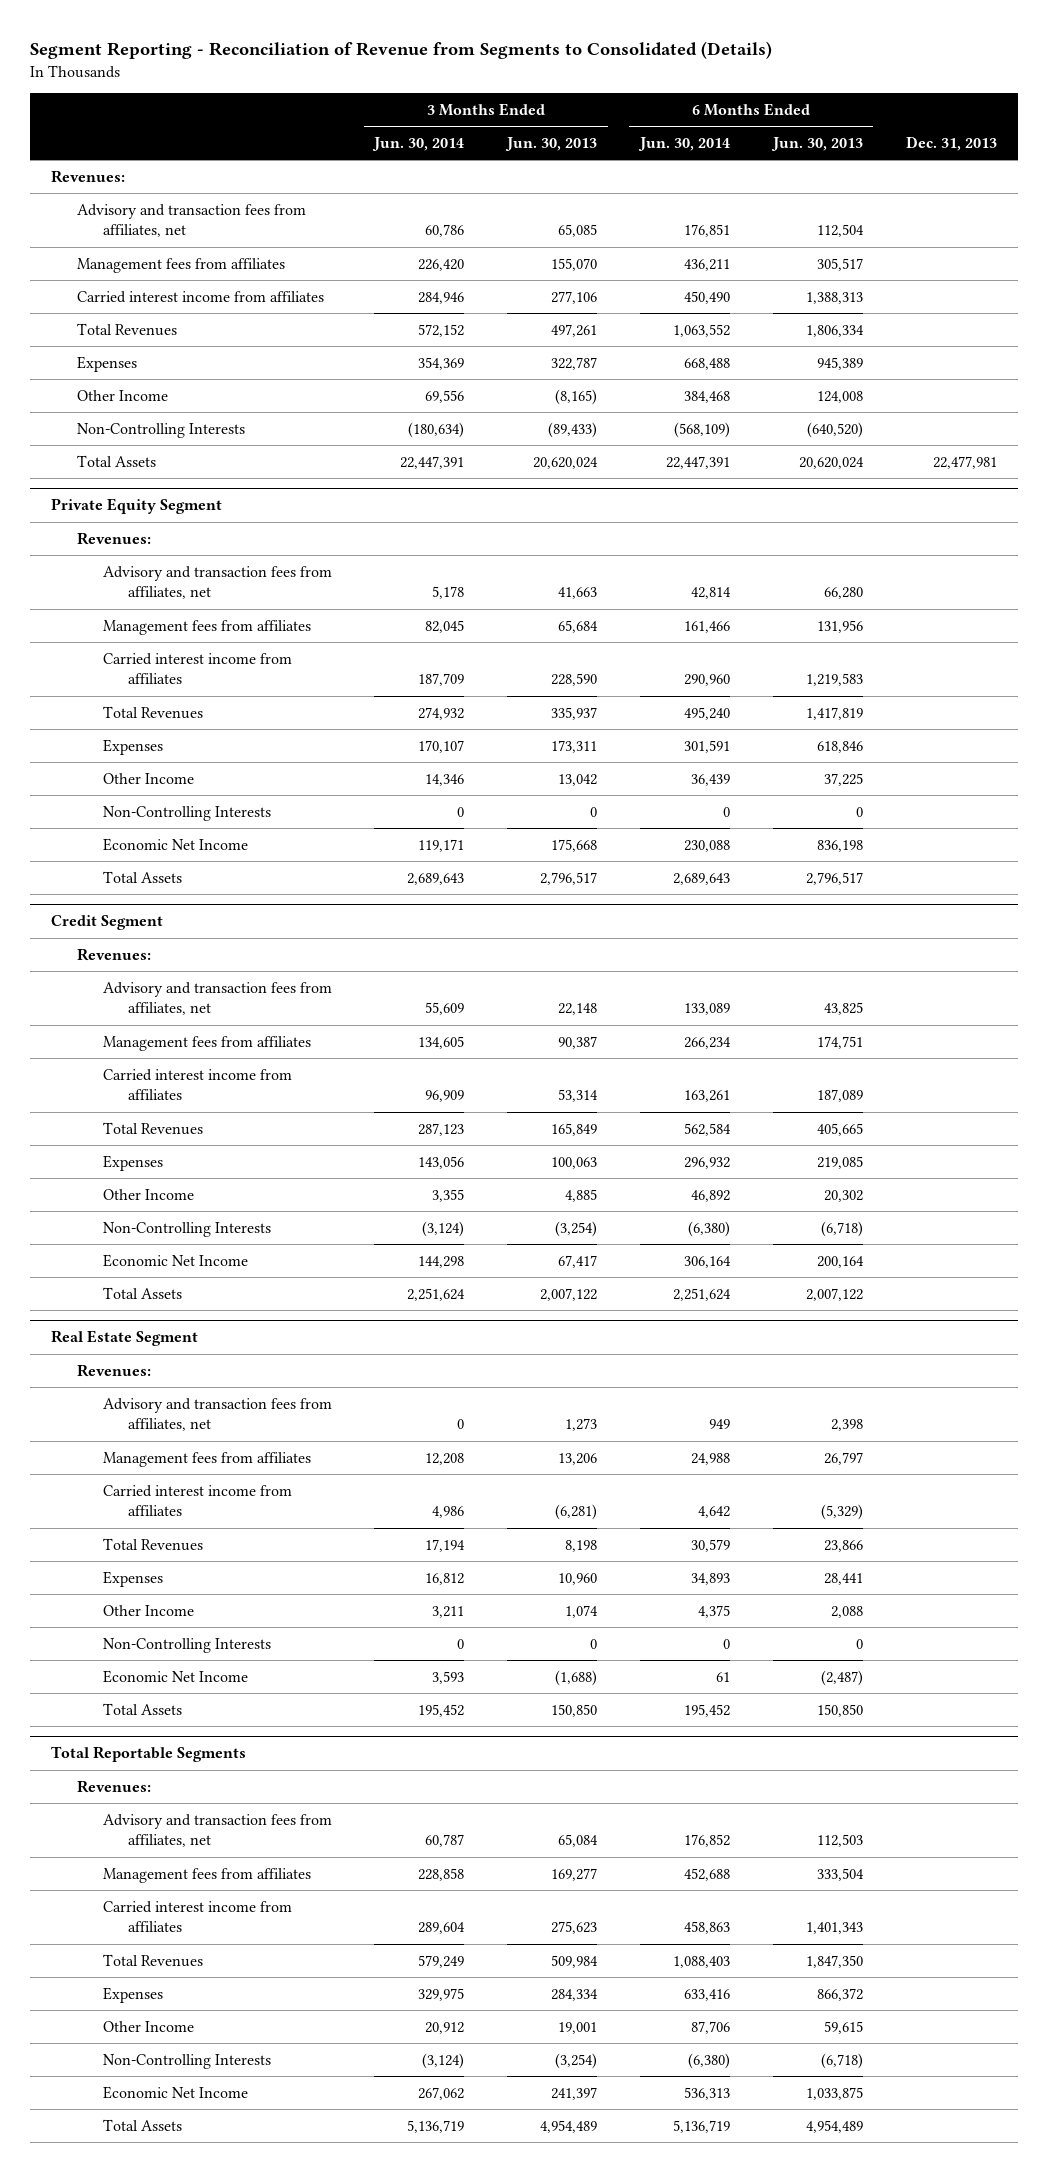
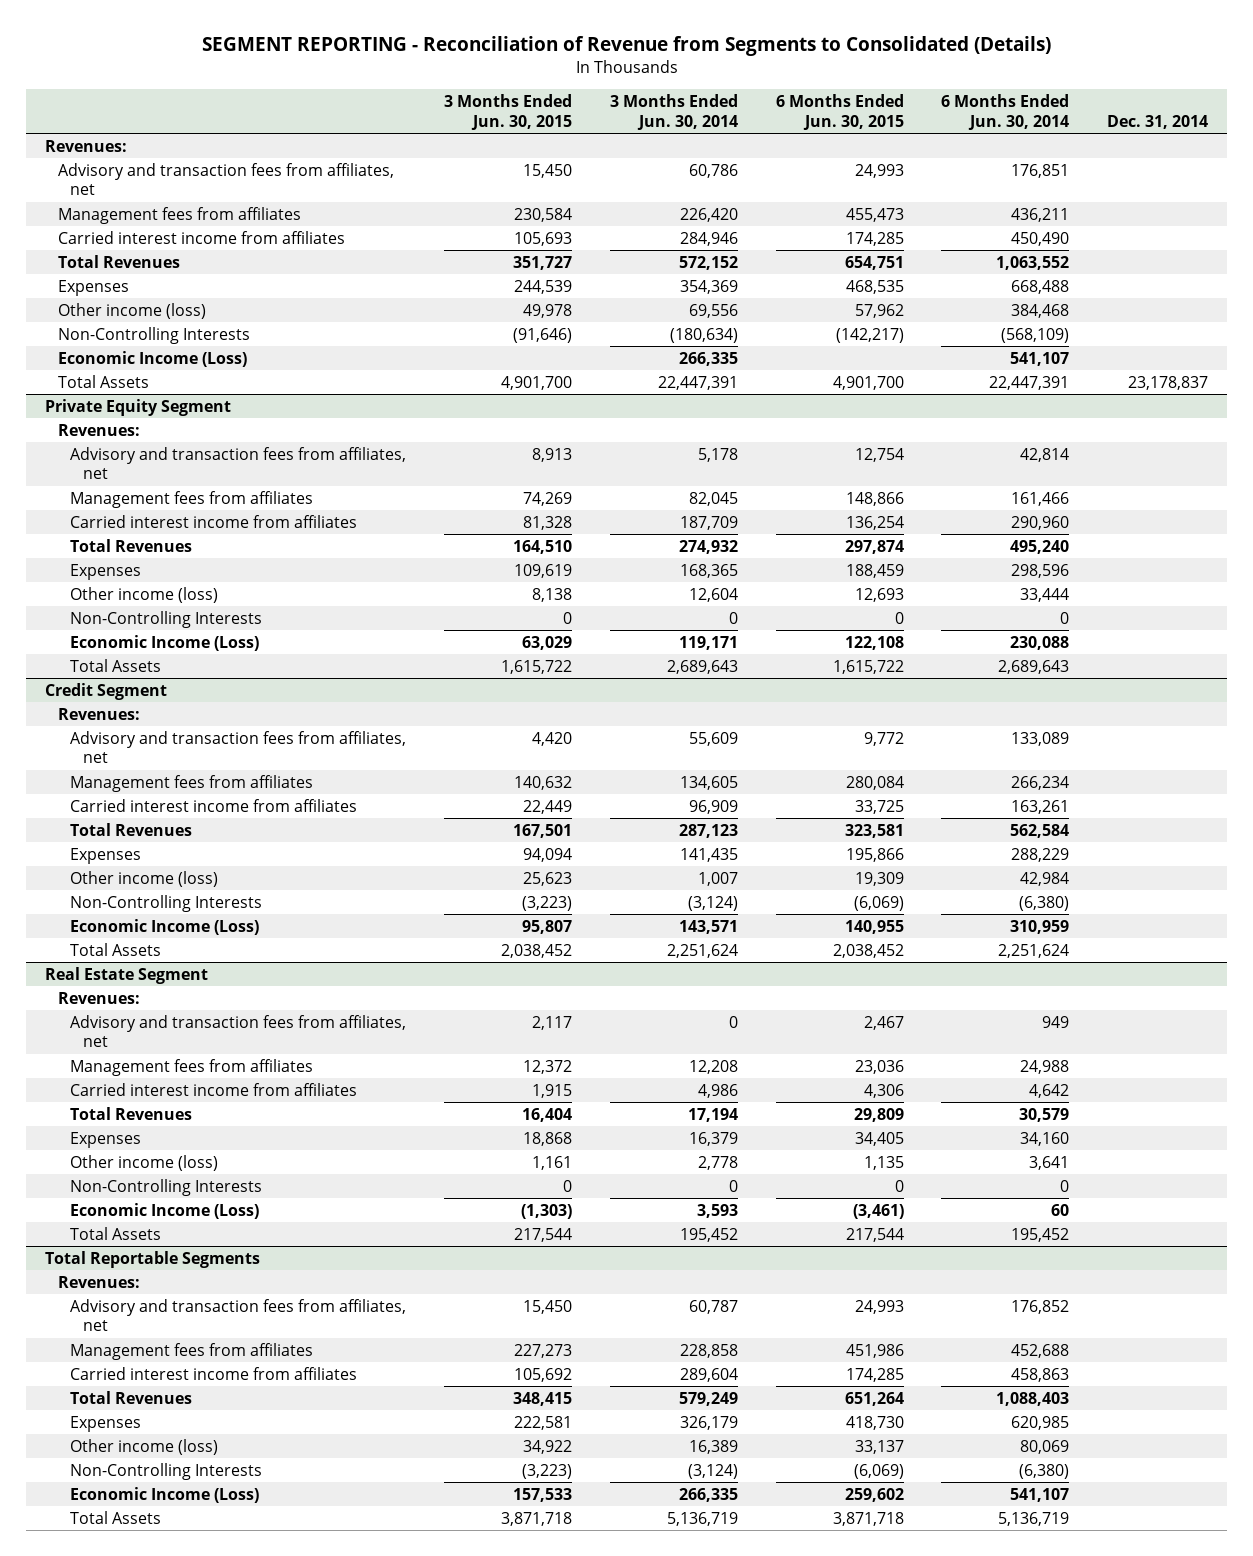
- Segment Reporting - Reconciliation of Revenue from Segments to Consolidated (Details)
+ SEGMENT REPORTING - Reconciliation of Revenue from Segments to Consolidated (Details)
- | 3 Months Ended Jun. 30, 2014 | 3 Months Ended Jun. 30, 2013 | 6 Months Ended Jun. 30, 2014 | 6 Months Ended Jun. 30, 2013 | Dec. 31, 2013
+ | 3 Months Ended Jun. 30, 2015 | 3 Months Ended Jun. 30, 2014 | 6 Months Ended Jun. 30, 2015 | 6 Months Ended Jun. 30, 2014 | Dec. 31, 2014
- Other Income | 69,556 | (8,165) | 384,468 | 124,008 |
+ Other income (loss) | 49,978 | 69,556 | 57,962 | 384,468 |
+ Economic Income (Loss) | | 266,335 | | 541,107 |
@ Private Equity Segment
- Expenses | 170,107 | 173,311 | 301,591 | 618,846 |
- Other Income | 14,346 | 13,042 | 36,439 | 37,225 |
+ Expenses | 109,619 | 168,365 | 188,459 | 298,596 |
+ Other income (loss) | 8,138 | 12,604 | 12,693 | 33,444 |
- Economic Net Income | 119,171 | 175,668 | 230,088 | 836,198 |
+ Economic Income (Loss) | 63,029 | 119,171 | 122,108 | 230,088 |
@ Credit Segment
- Expenses | 143,056 | 100,063 | 296,932 | 219,085 |
- Other Income | 3,355 | 4,885 | 46,892 | 20,302 |
+ Expenses | 94,094 | 141,435 | 195,866 | 288,229 |
+ Other income (loss) | 25,623 | 1,007 | 19,309 | 42,984 |
- Economic Net Income | 144,298 | 67,417 | 306,164 | 200,164 |
+ Economic Income (Loss) | 95,807 | 143,571 | 140,955 | 310,959 |
@ Real Estate Segment
- Expenses | 16,812 | 10,960 | 34,893 | 28,441 |
- Other Income | 3,211 | 1,074 | 4,375 | 2,088 |
+ Expenses | 18,868 | 16,379 | 34,405 | 34,160 |
+ Other income (loss) | 1,161 | 2,778 | 1,135 | 3,641 |
- Economic Net Income | 3,593 | (1,688) | 61 | (2,487) |
+ Economic Income (Loss) | (1,303) | 3,593 | (3,461) | 60 |
@ Total Reportable Segments
- Expenses | 329,975 | 284,334 | 633,416 | 866,372 |
- Other Income | 20,912 | 19,001 | 87,706 | 59,615 |
+ Expenses | 222,581 | 326,179 | 418,730 | 620,985 |
+ Other income (loss) | 34,922 | 16,389 | 33,137 | 80,069 |
- Economic Net Income | 267,062 | 241,397 | 536,313 | 1,033,875 |
+ Economic Income (Loss) | 157,533 | 266,335 | 259,602 | 541,107 |

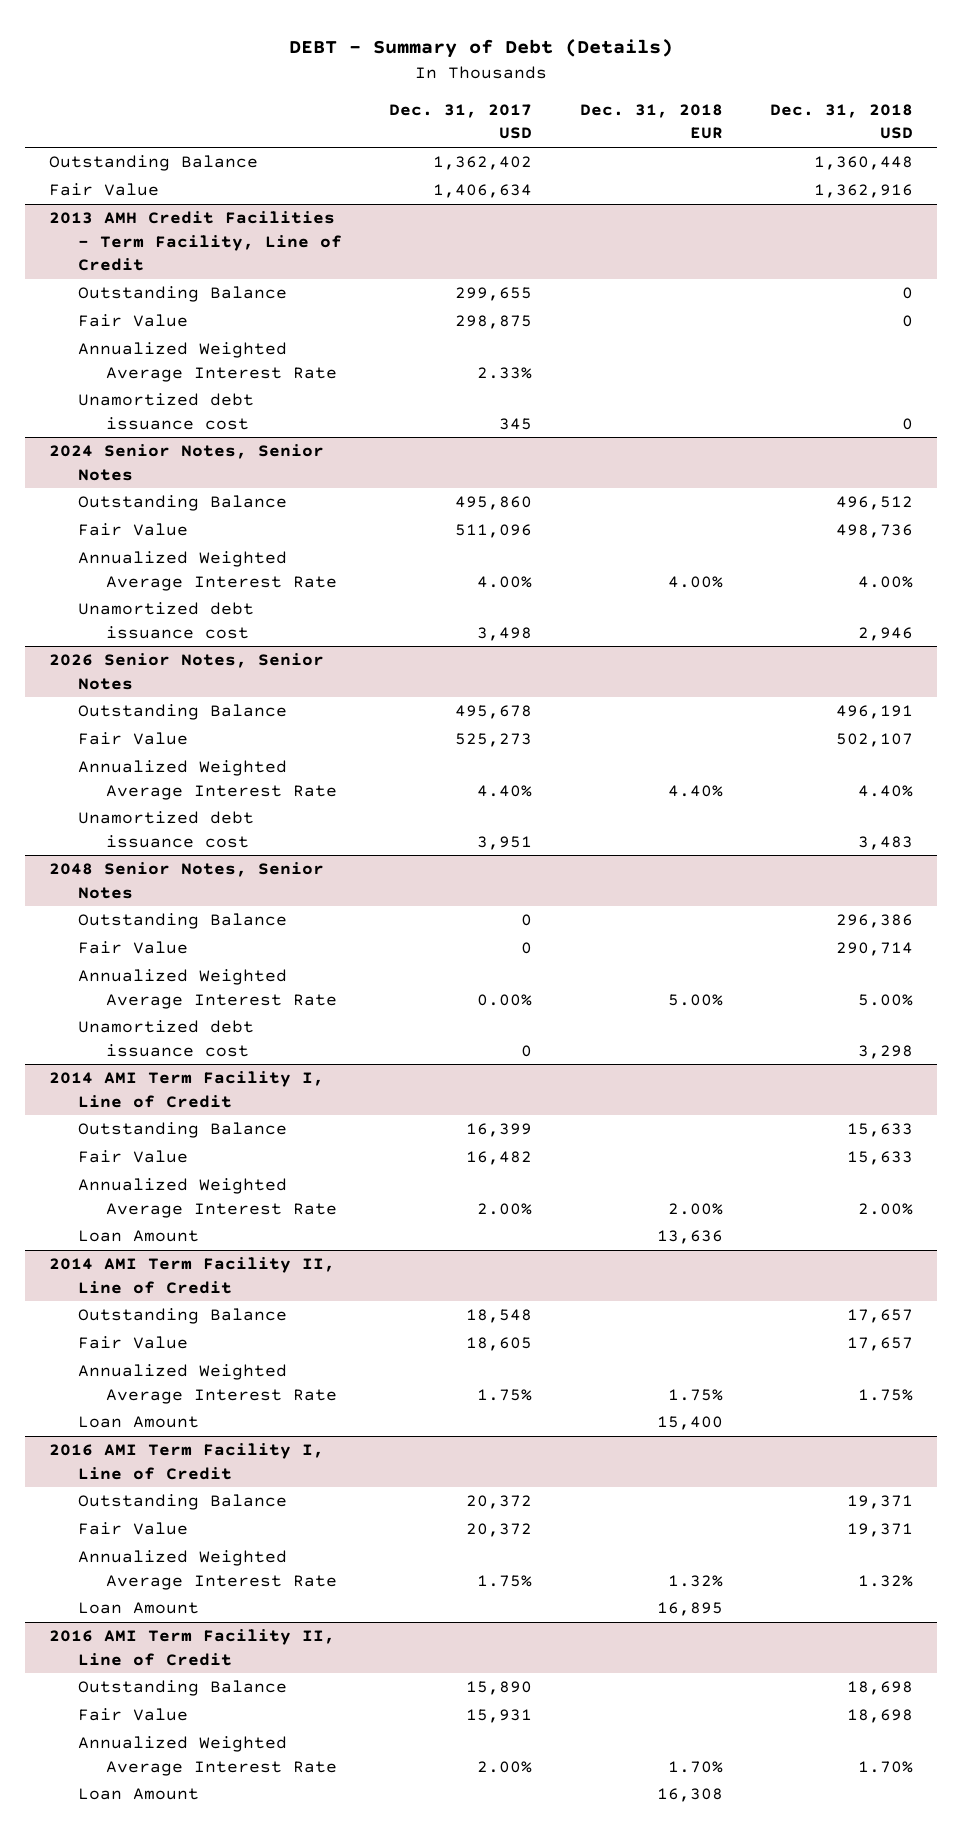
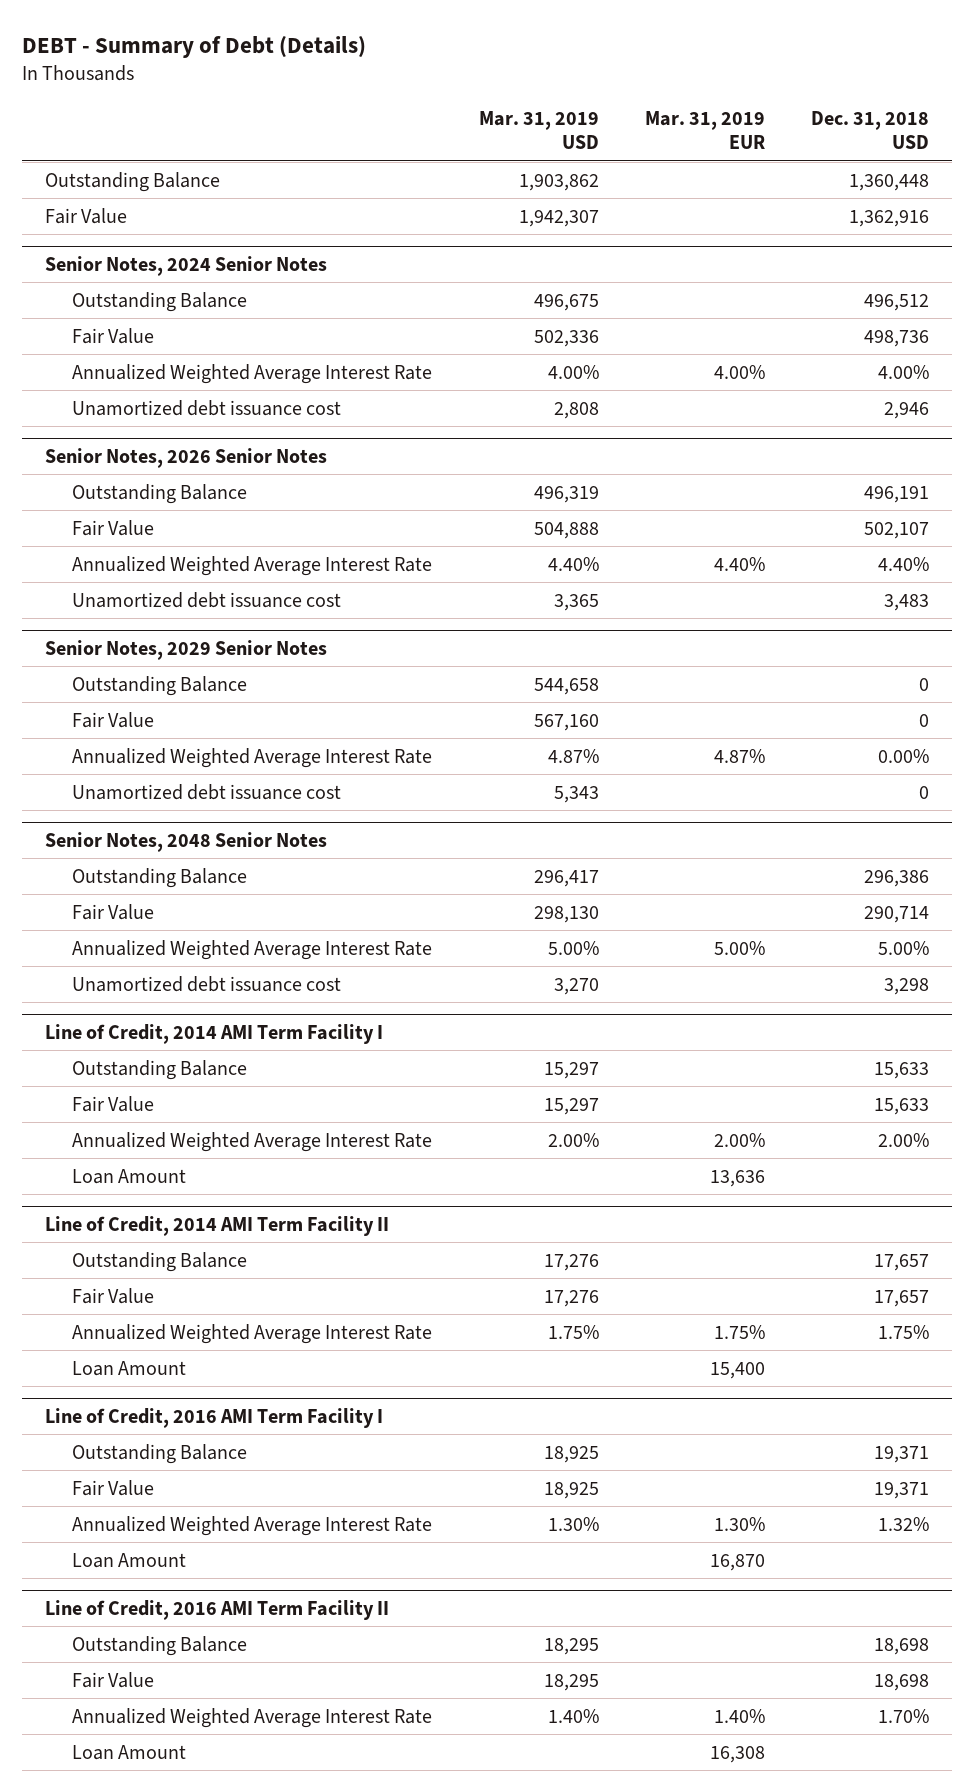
- | Dec. 31, 2017 USD | Dec. 31, 2018 EUR | Dec. 31, 2018 USD
+ | Mar. 31, 2019 USD | Mar. 31, 2019 EUR | Dec. 31, 2018 USD
- 2013 AMH Credit Facilities - Term Facility, Line of Credit
- Outstanding Balance | 299,655 | | 0
- Fair Value | 298,875 | | 0
- Annualized Weighted Average Interest Rate | 2.33% | |
- Unamortized debt issuance cost | 345 | | 0
- 2024 Senior Notes, Senior Notes
+ Senior Notes, 2024 Senior Notes
- 2026 Senior Notes, Senior Notes
+ Senior Notes, 2026 Senior Notes
- 2048 Senior Notes, Senior Notes
+ Senior Notes, 2029 Senior Notes
+ Outstanding Balance | 544,658 | | 0
+ Fair Value | 567,160 | | 0
+ Annualized Weighted Average Interest Rate | 4.87% | 4.87% | 0.00%
+ Unamortized debt issuance cost | 5,343 | | 0
+ Senior Notes, 2048 Senior Notes
- 2014 AMI Term Facility I, Line of Credit
+ Line of Credit, 2014 AMI Term Facility I
- 2014 AMI Term Facility II, Line of Credit
+ Line of Credit, 2014 AMI Term Facility II
- 2016 AMI Term Facility I, Line of Credit
+ Line of Credit, 2016 AMI Term Facility I
- 2016 AMI Term Facility II, Line of Credit
+ Line of Credit, 2016 AMI Term Facility II

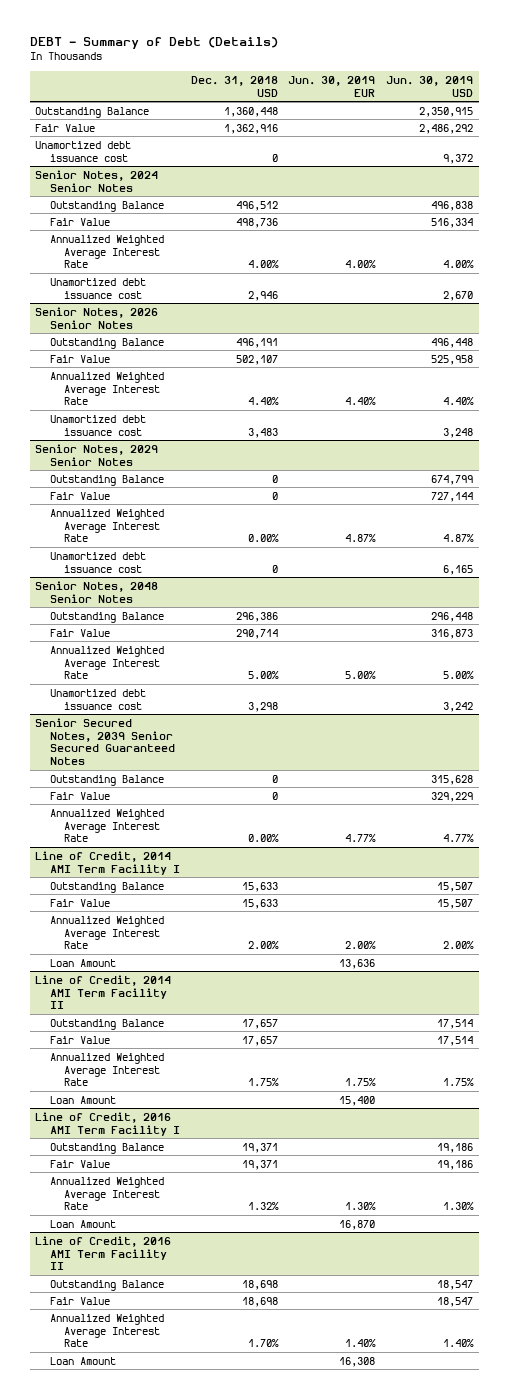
- | Mar. 31, 2019 USD | Mar. 31, 2019 EUR | Dec. 31, 2018 USD
+ | Dec. 31, 2018 USD | Jun. 30, 2019 EUR | Jun. 30, 2019 USD
+ Unamortized debt issuance cost | 0 | | 9,372
+ Senior Secured Notes, 2039 Senior Secured Guaranteed Notes
+ Outstanding Balance | 0 | | 315,628
+ Fair Value | 0 | | 329,229
+ Annualized Weighted Average Interest Rate | 0.00% | 4.77% | 4.77%

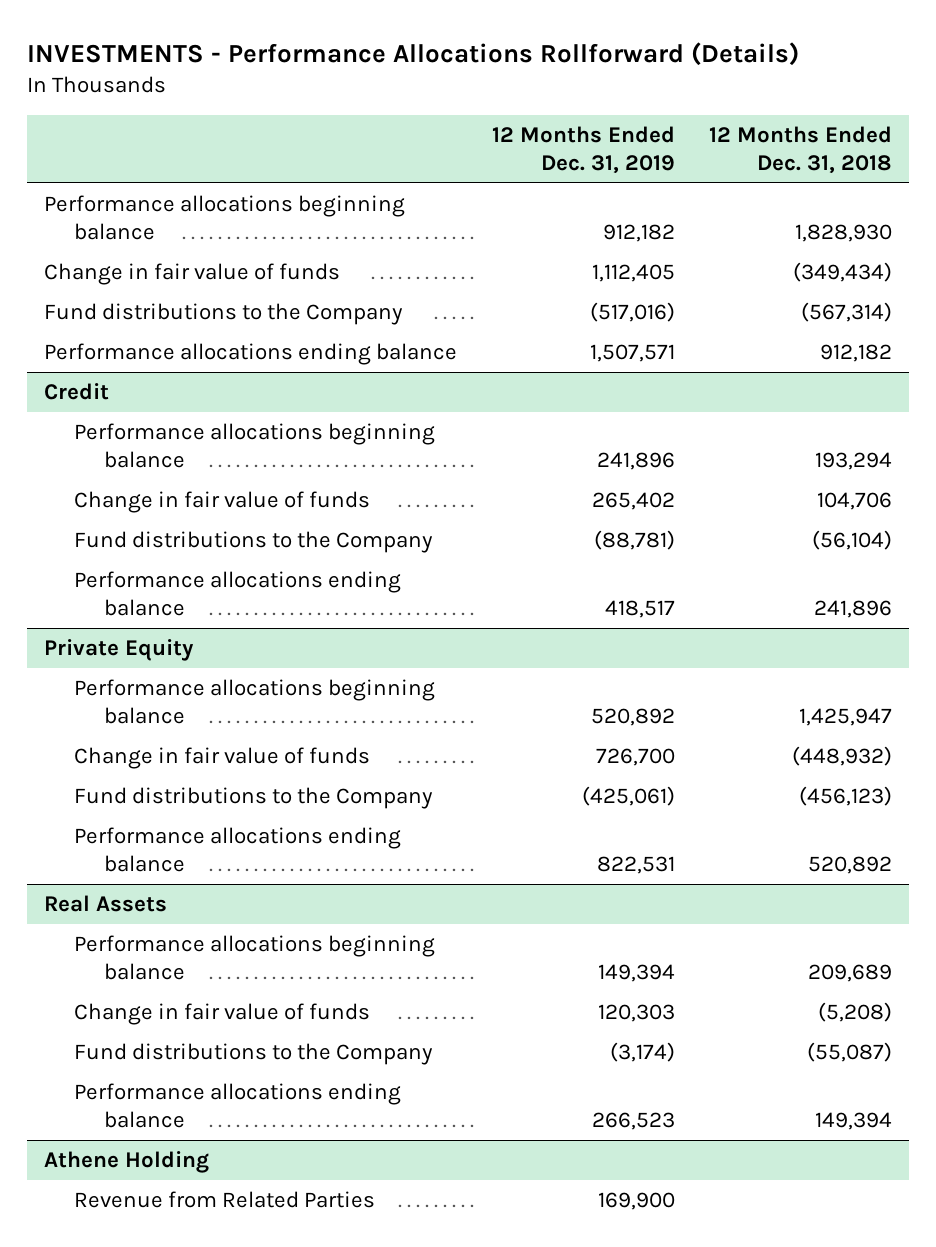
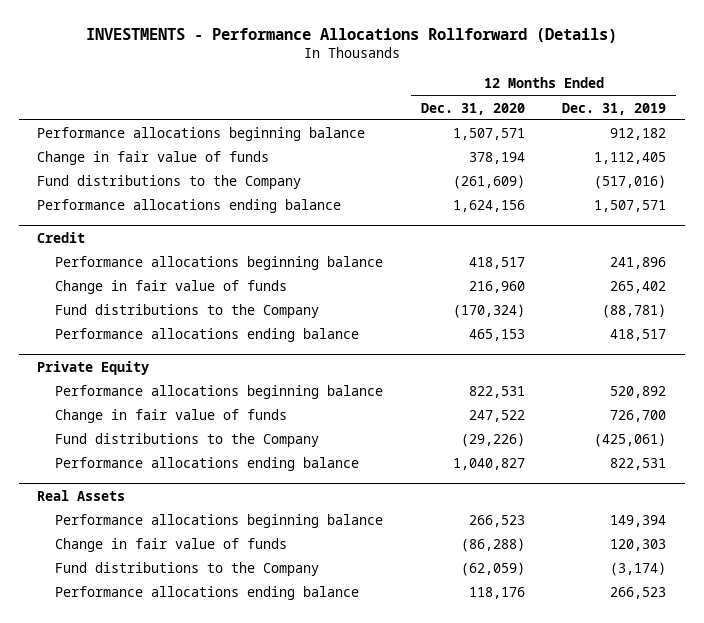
- | 12 Months Ended Dec. 31, 2019 | 12 Months Ended Dec. 31, 2018
+ | 12 Months Ended Dec. 31, 2020 | 12 Months Ended Dec. 31, 2019
- Athene Holding
- Revenue from Related Parties | 169,900 |

